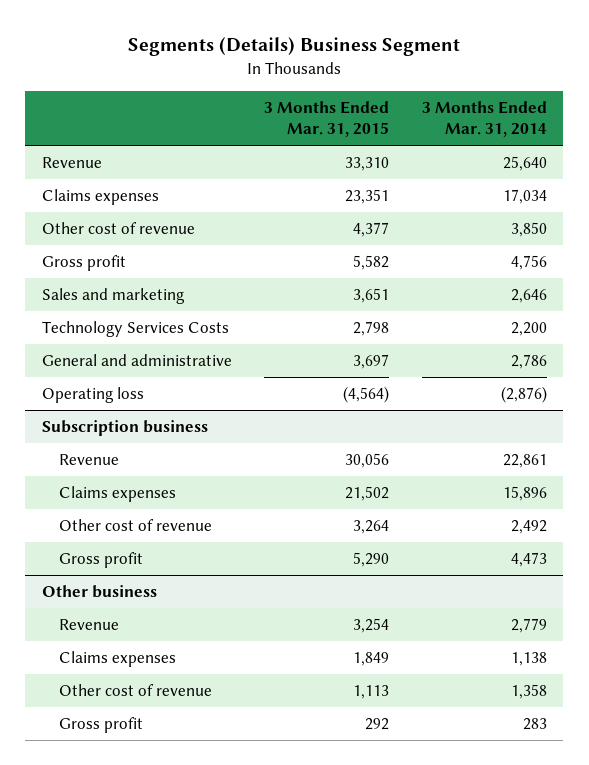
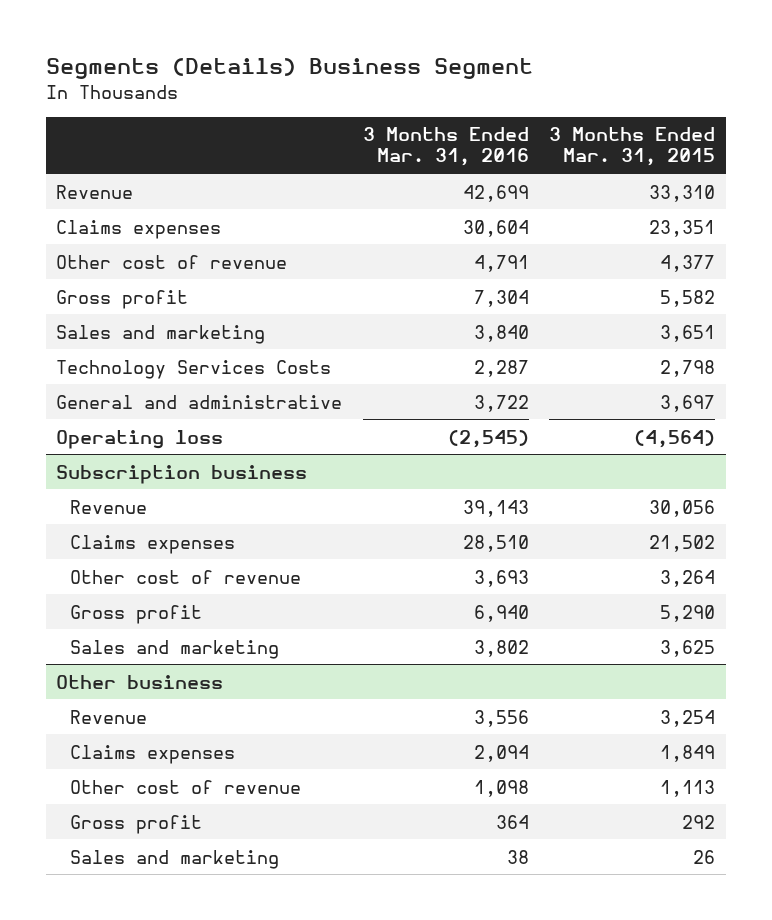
- | 3 Months Ended Mar. 31, 2015 | 3 Months Ended Mar. 31, 2014
+ | 3 Months Ended Mar. 31, 2016 | 3 Months Ended Mar. 31, 2015
@ Subscription business
+ Sales and marketing | 3,802 | 3,625
@ Other business
+ Sales and marketing | 38 | 26

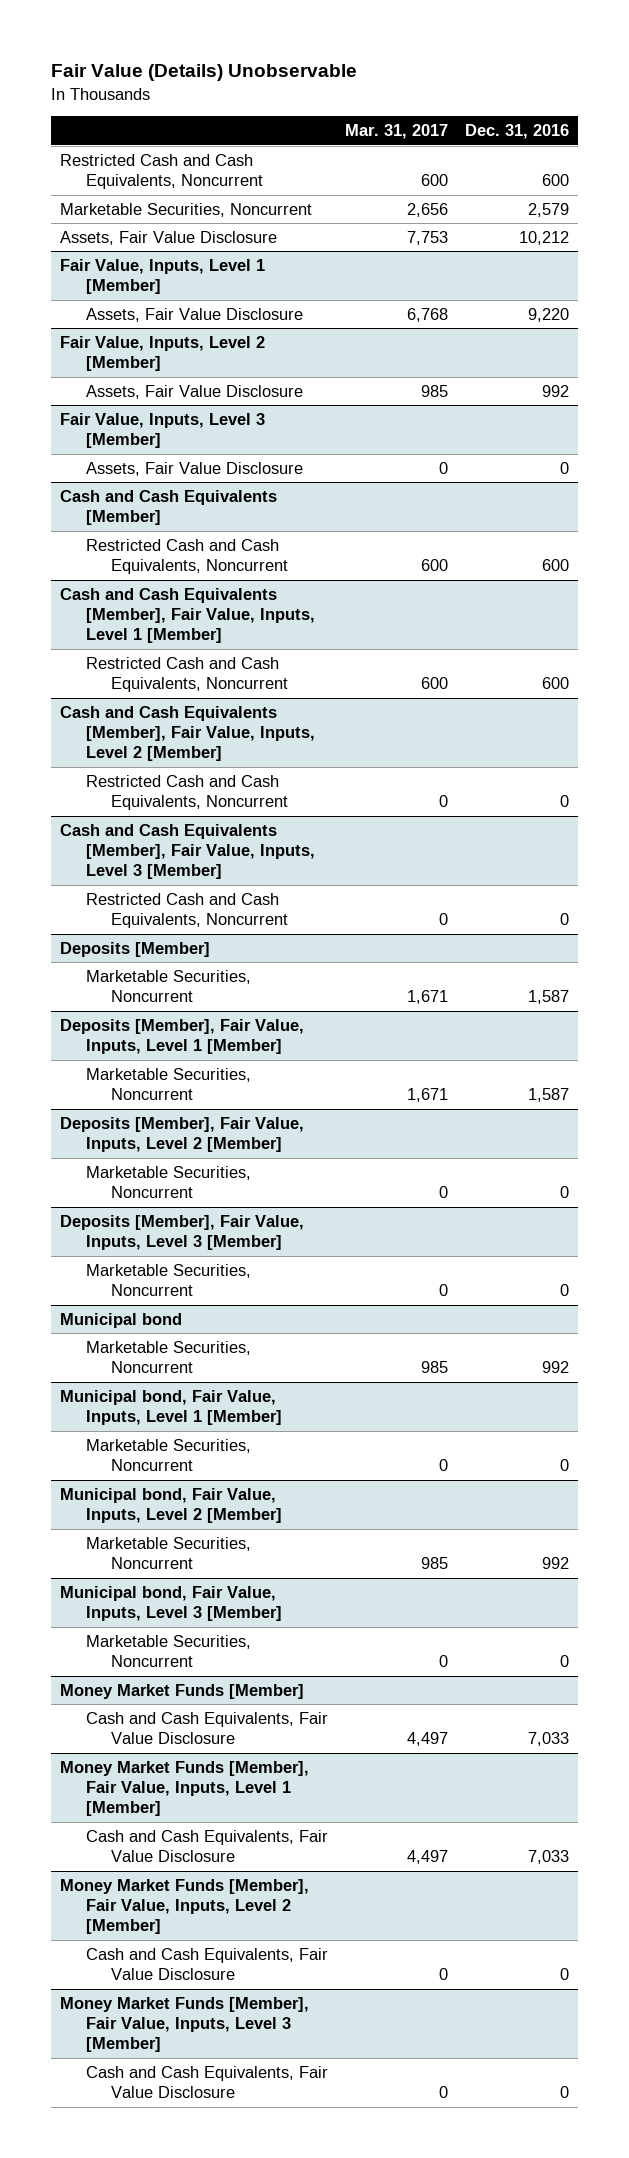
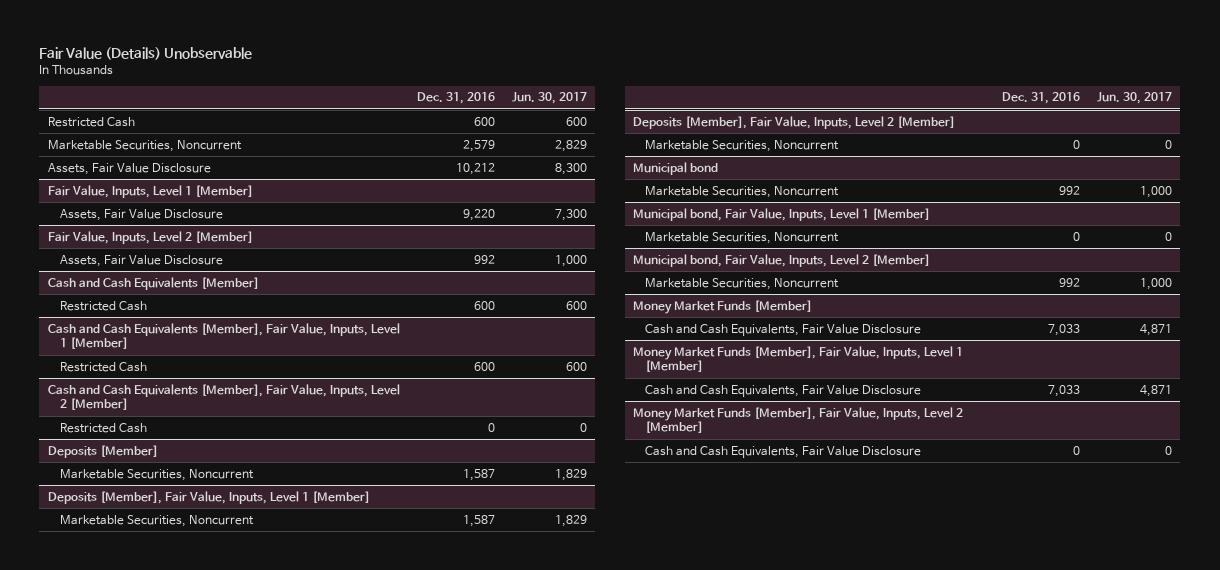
- | Mar. 31, 2017 | Dec. 31, 2016
+ | Dec. 31, 2016 | Jun. 30, 2017
- Restricted Cash and Cash Equivalents, Noncurrent | 600 | 600
+ Restricted Cash | 600 | 600
- Fair Value, Inputs, Level 3 [Member]
- Assets, Fair Value Disclosure | 0 | 0
@ Cash and Cash Equivalents [Member]
- Restricted Cash and Cash Equivalents, Noncurrent | 600 | 600
+ Restricted Cash | 600 | 600
@ Cash and Cash Equivalents [Member], Fair Value, Inputs, Level 1 [Member]
- Restricted Cash and Cash Equivalents, Noncurrent | 600 | 600
+ Restricted Cash | 600 | 600
@ Cash and Cash Equivalents [Member], Fair Value, Inputs, Level 2 [Member]
- Restricted Cash and Cash Equivalents, Noncurrent | 0 | 0
- Cash and Cash Equivalents [Member], Fair Value, Inputs, Level 3 [Member]
- Restricted Cash and Cash Equivalents, Noncurrent | 0 | 0
@ Cash and Cash Equivalents [Member], Fair Value, Inputs, Level 2 [Member]
+ Restricted Cash | 0 | 0
- Deposits [Member], Fair Value, Inputs, Level 3 [Member]
- Marketable Securities, Noncurrent | 0 | 0
- Municipal bond, Fair Value, Inputs, Level 3 [Member]
- Marketable Securities, Noncurrent | 0 | 0
- Money Market Funds [Member], Fair Value, Inputs, Level 3 [Member]
- Cash and Cash Equivalents, Fair Value Disclosure | 0 | 0

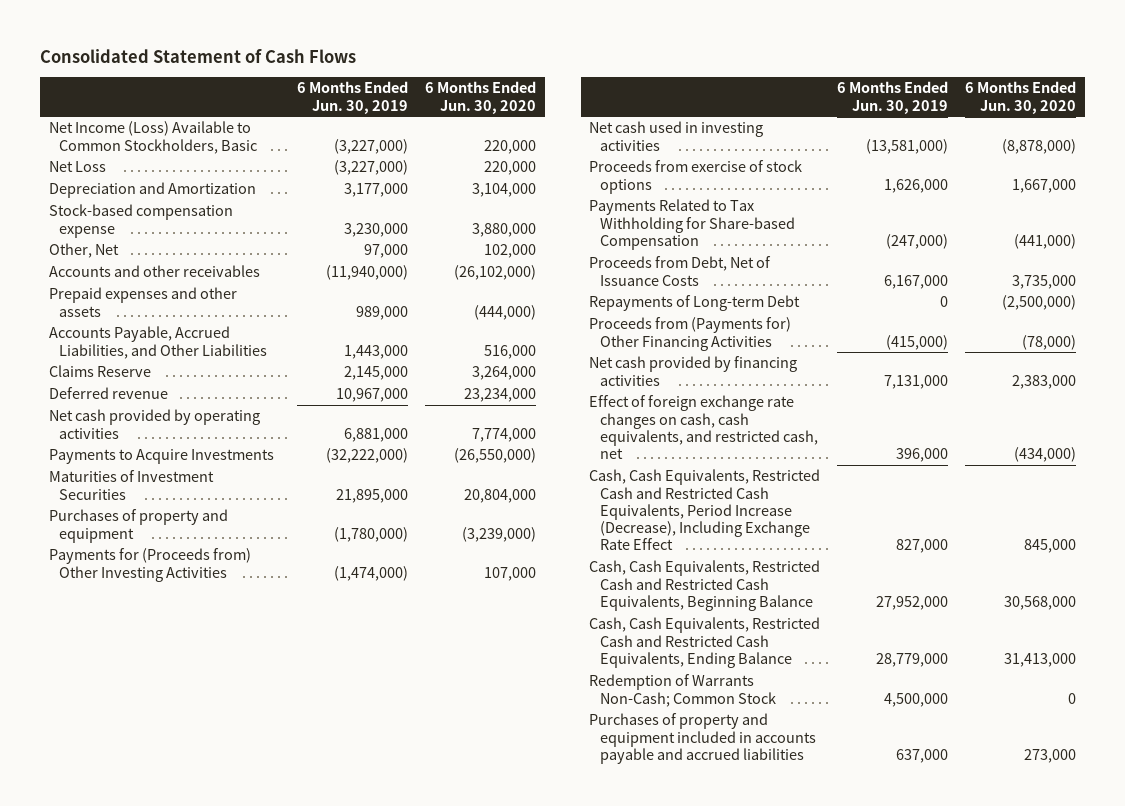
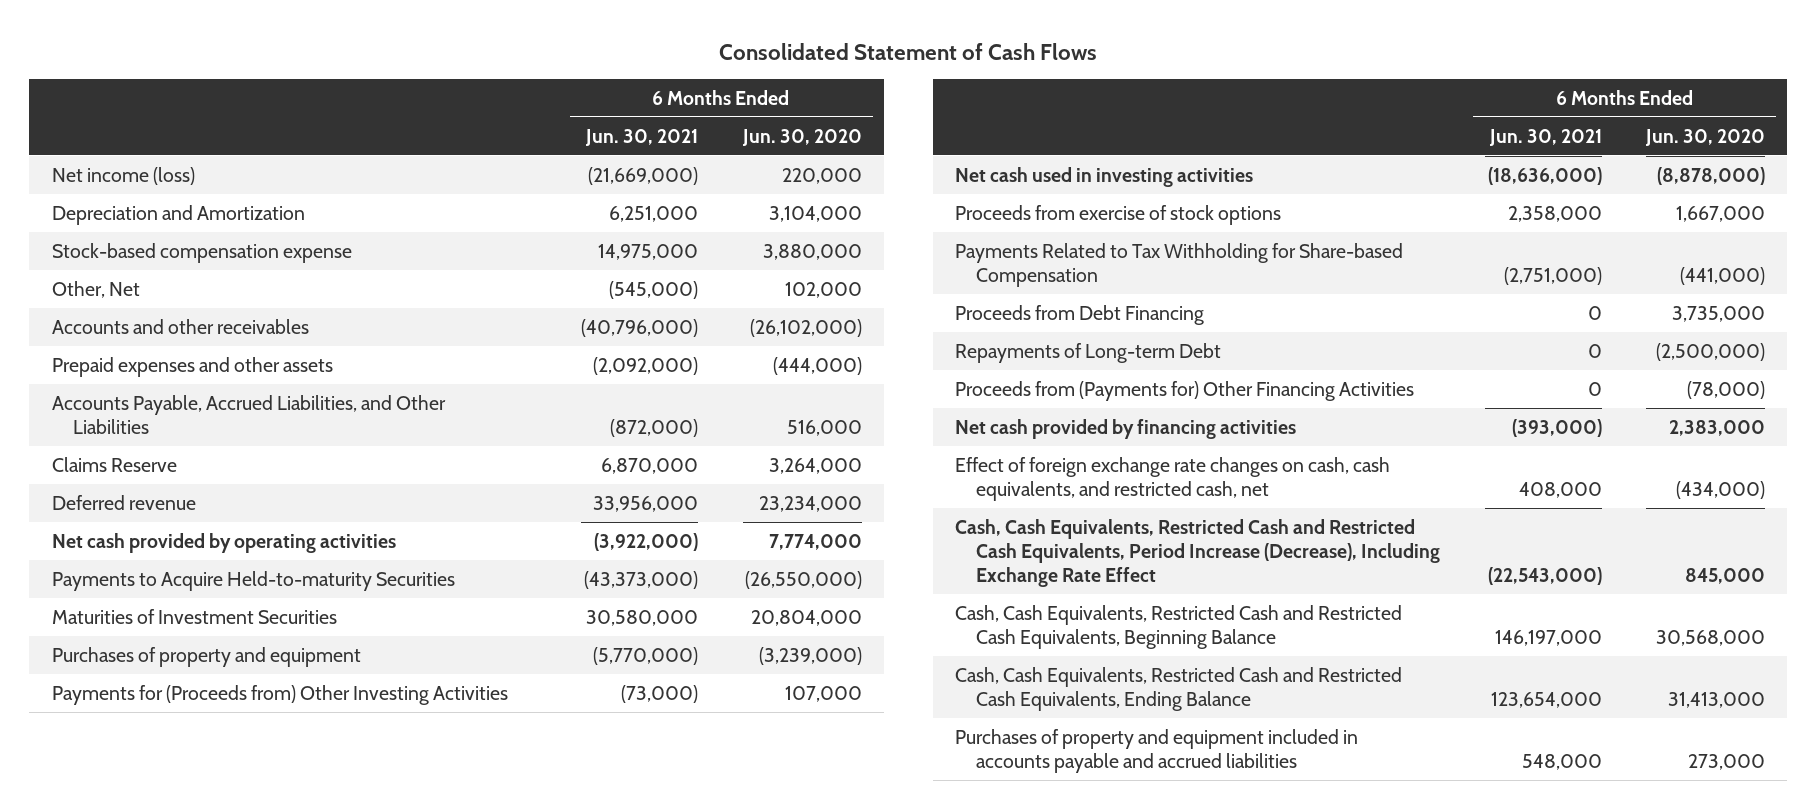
- | 6 Months Ended Jun. 30, 2019 | 6 Months Ended Jun. 30, 2020
+ | 6 Months Ended Jun. 30, 2021 | 6 Months Ended Jun. 30, 2020
- Net Income (Loss) Available to Common Stockholders, Basic | (3,227,000) | 220,000
- Net Loss | (3,227,000) | 220,000
+ Net income (loss) | (21,669,000) | 220,000
- Payments to Acquire Investments | (32,222,000) | (26,550,000)
+ Payments to Acquire Held-to-maturity Securities | (43,373,000) | (26,550,000)
- Proceeds from Debt, Net of Issuance Costs | 6,167,000 | 3,735,000
+ Proceeds from Debt Financing | 0 | 3,735,000
- Redemption of Warrants Non-Cash; Common Stock | 4,500,000 | 0

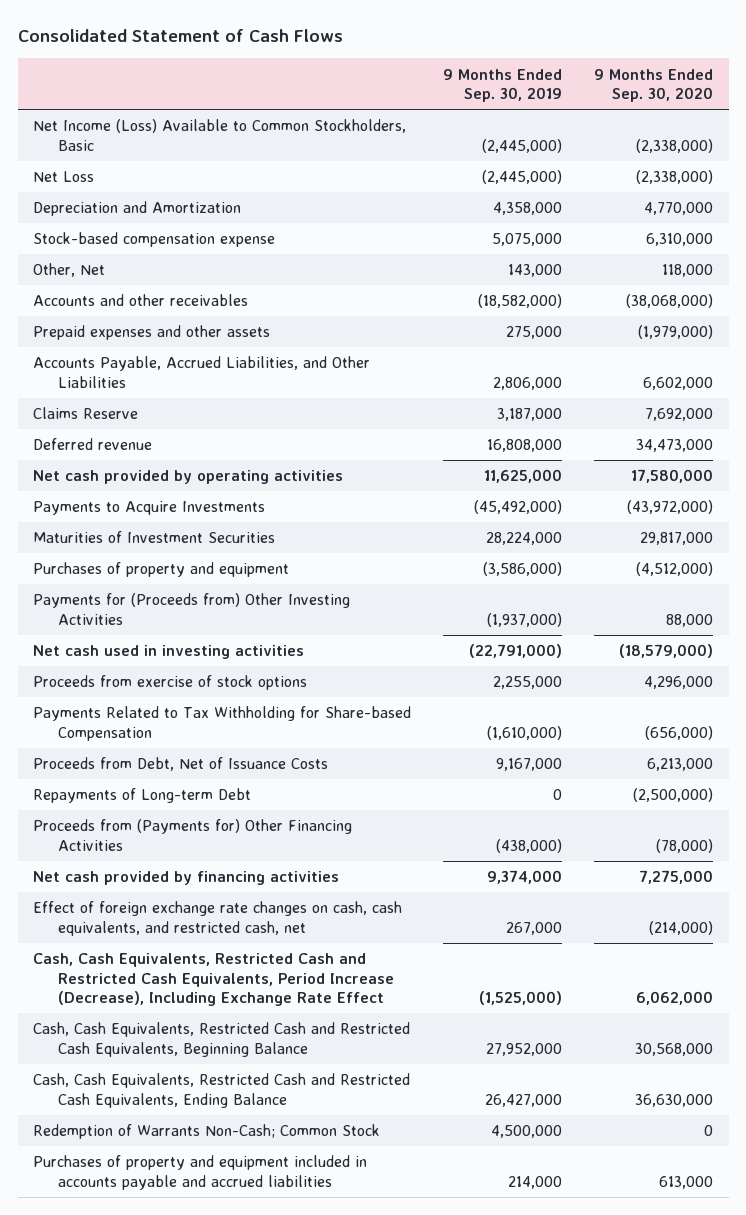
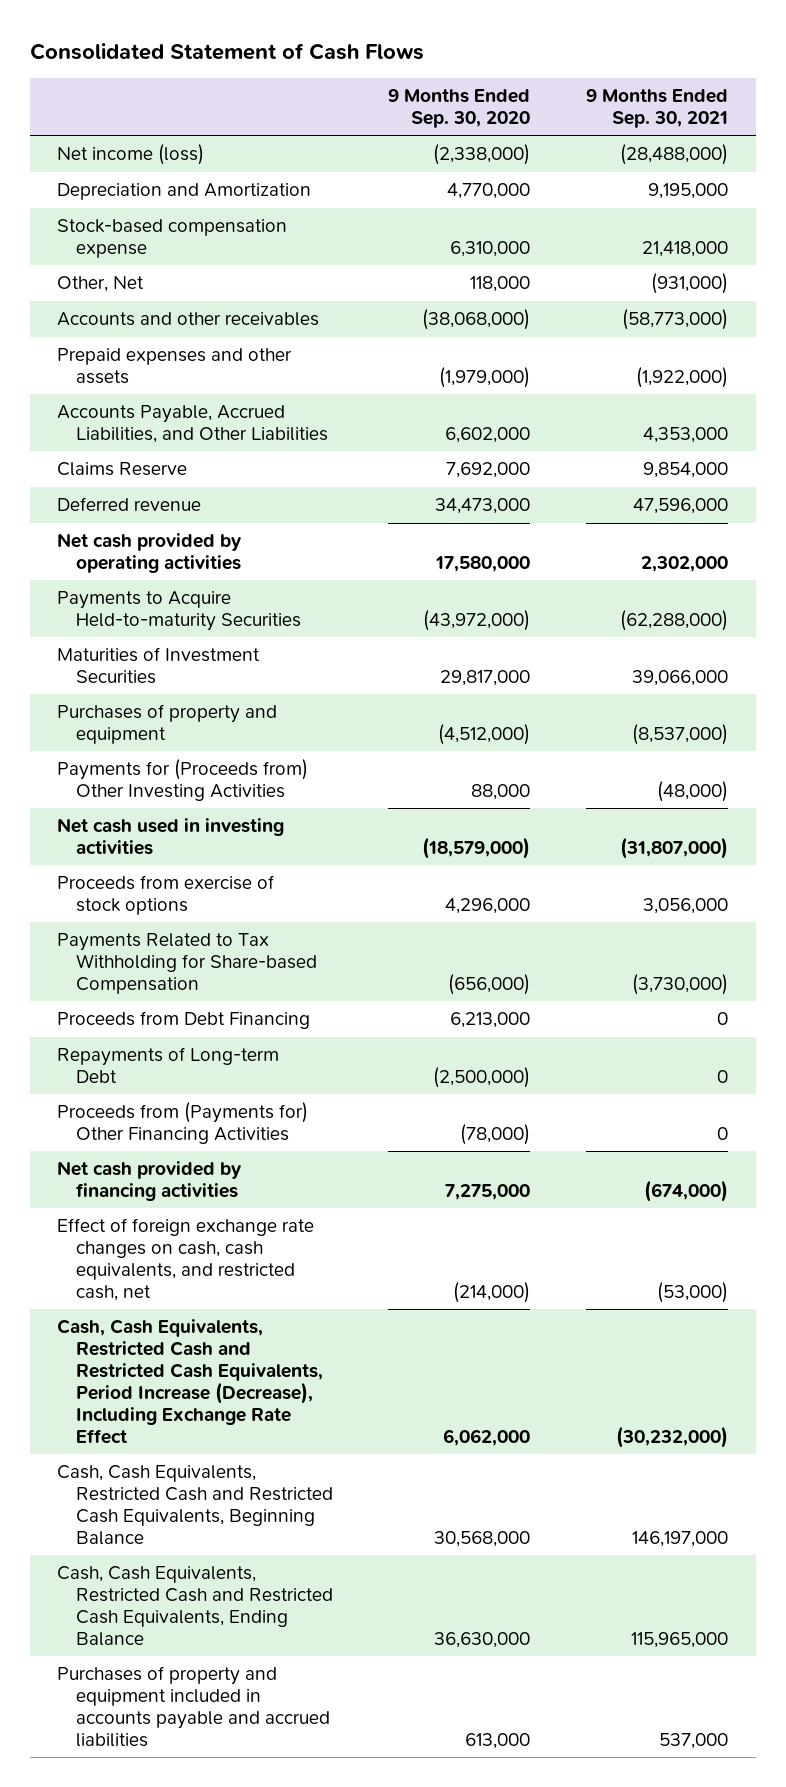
- | 9 Months Ended Sep. 30, 2019 | 9 Months Ended Sep. 30, 2020
+ | 9 Months Ended Sep. 30, 2020 | 9 Months Ended Sep. 30, 2021
- Net Income (Loss) Available to Common Stockholders, Basic | (2,445,000) | (2,338,000)
- Net Loss | (2,445,000) | (2,338,000)
+ Net income (loss) | (2,338,000) | (28,488,000)
- Payments to Acquire Investments | (45,492,000) | (43,972,000)
+ Payments to Acquire Held-to-maturity Securities | (43,972,000) | (62,288,000)
- Proceeds from Debt, Net of Issuance Costs | 9,167,000 | 6,213,000
+ Proceeds from Debt Financing | 6,213,000 | 0
- Redemption of Warrants Non-Cash; Common Stock | 4,500,000 | 0

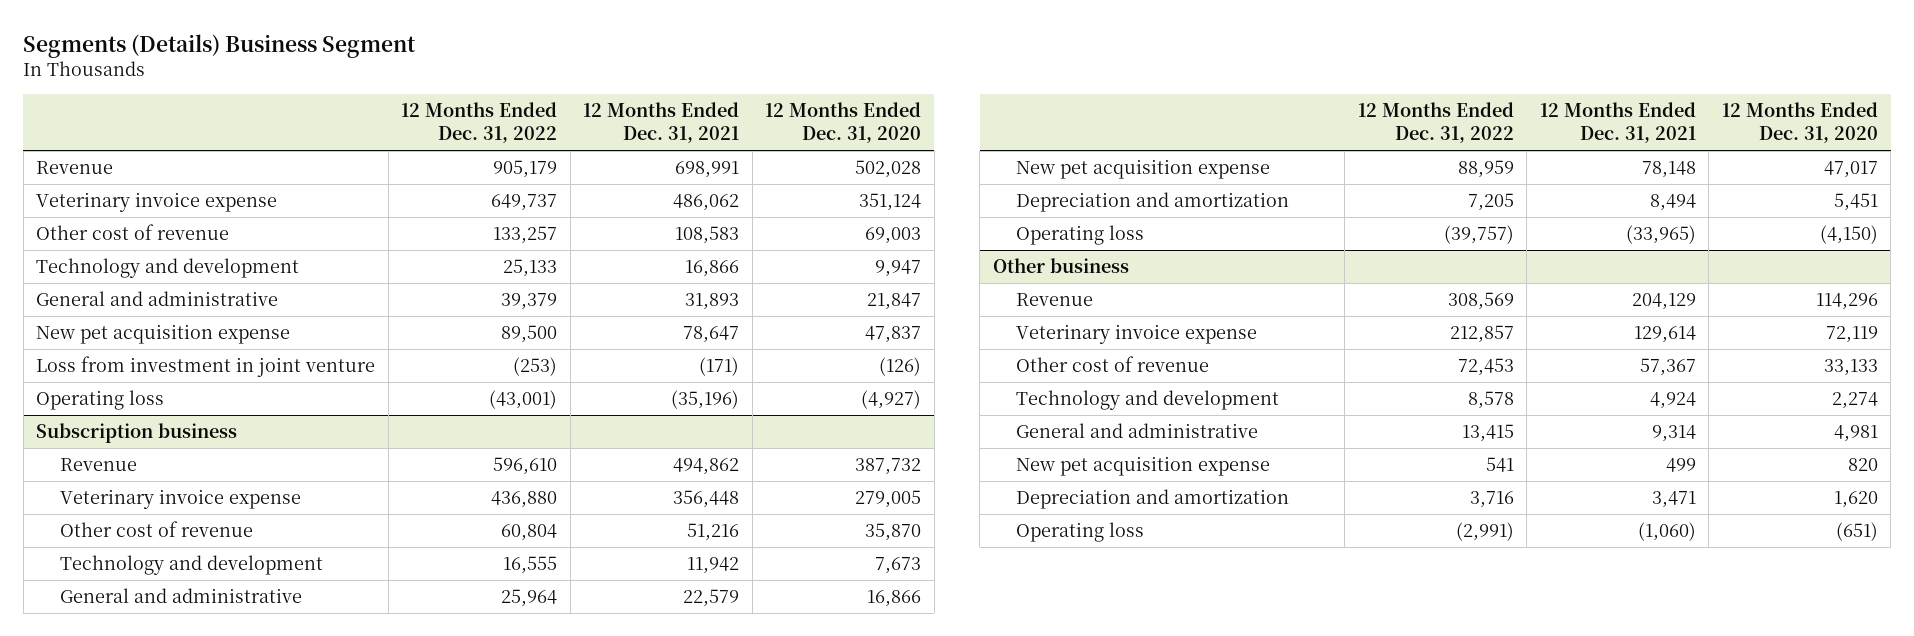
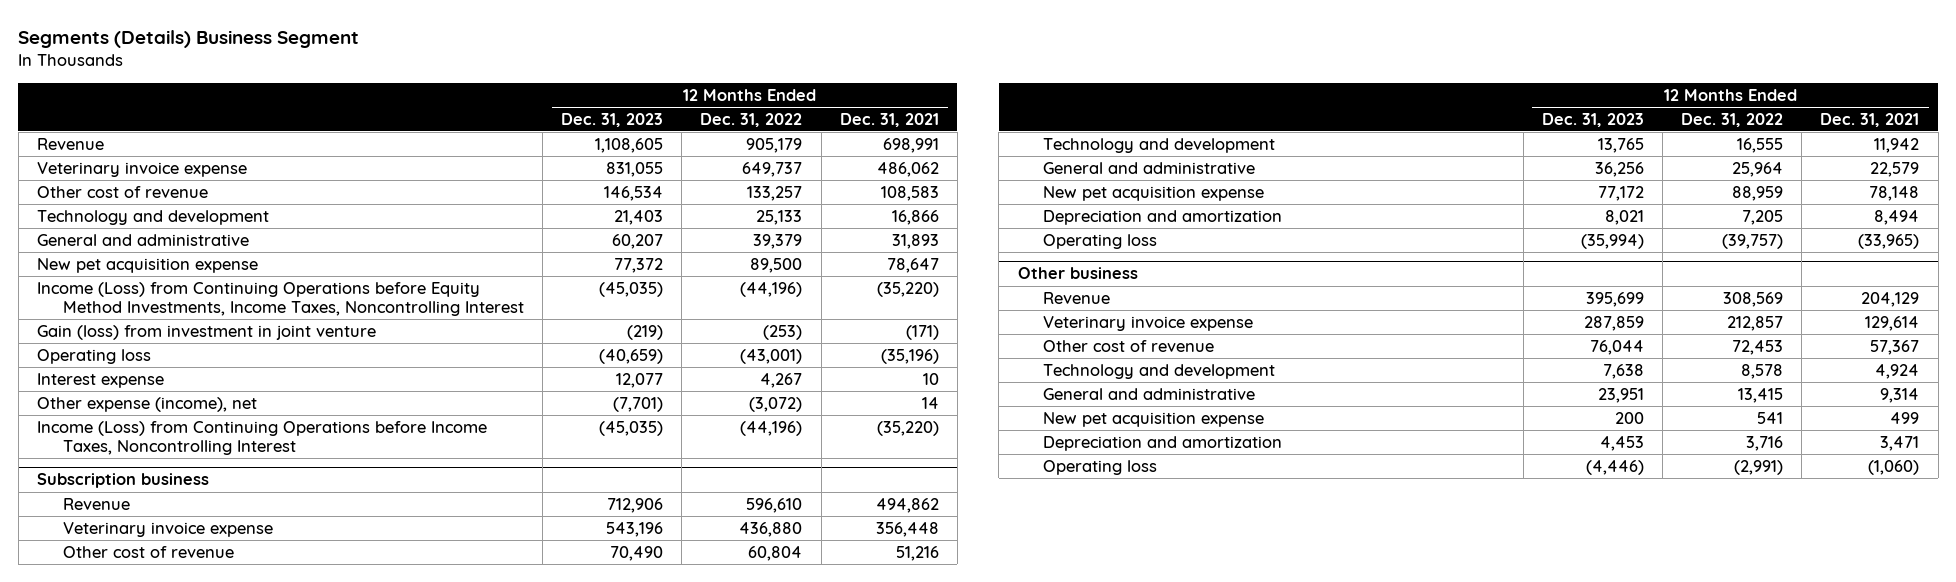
- | 12 Months Ended Dec. 31, 2022 | 12 Months Ended Dec. 31, 2021 | 12 Months Ended Dec. 31, 2020
+ | 12 Months Ended Dec. 31, 2023 | 12 Months Ended Dec. 31, 2022 | 12 Months Ended Dec. 31, 2021
- Loss from investment in joint venture | (253) | (171) | (126)
+ Income (Loss) from Continuing Operations before Equity Method Investments, Income Taxes, Noncontrolling Interest | (45,035) | (44,196) | (35,220)
+ Gain (loss) from investment in joint venture | (219) | (253) | (171)
+ Interest expense | 12,077 | 4,267 | 10
+ Other expense (income), net | (7,701) | (3,072) | 14
+ Income (Loss) from Continuing Operations before Income Taxes, Noncontrolling Interest | (45,035) | (44,196) | (35,220)

